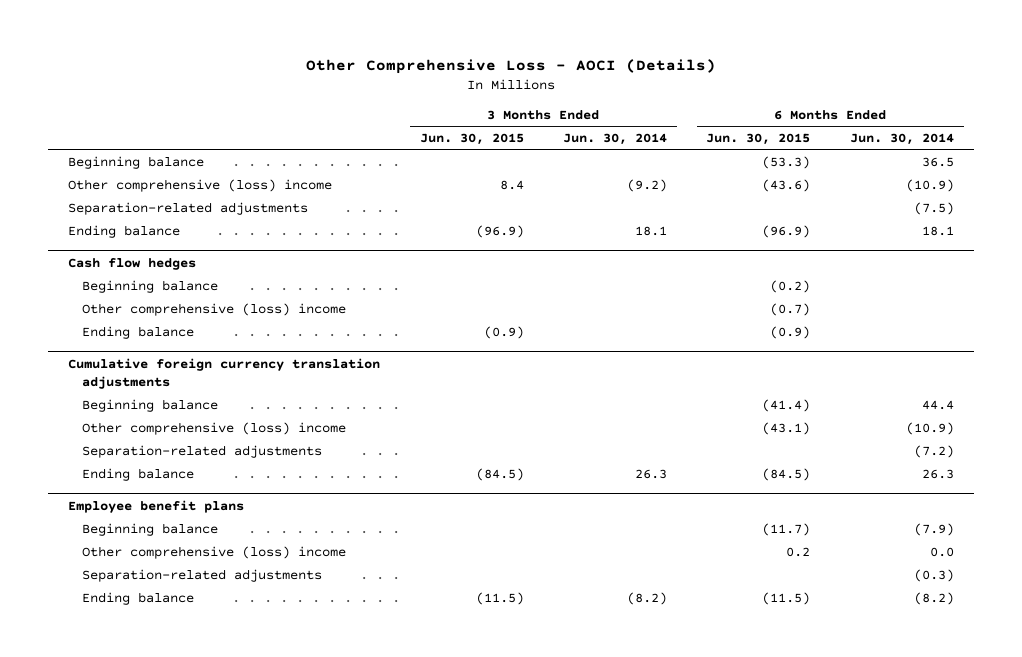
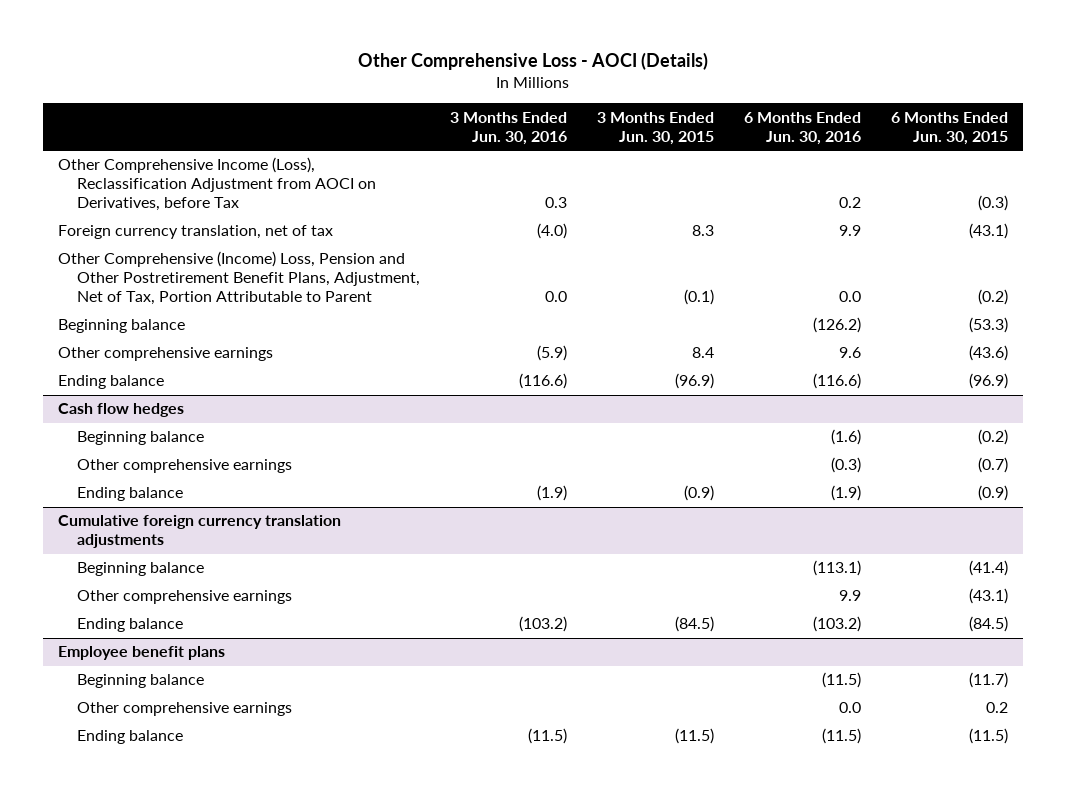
- | 3 Months Ended Jun. 30, 2015 | 3 Months Ended Jun. 30, 2014 | 6 Months Ended Jun. 30, 2015 | 6 Months Ended Jun. 30, 2014
+ | 3 Months Ended Jun. 30, 2016 | 3 Months Ended Jun. 30, 2015 | 6 Months Ended Jun. 30, 2016 | 6 Months Ended Jun. 30, 2015
+ Other Comprehensive Income (Loss), Reclassification Adjustment from AOCI on Derivatives, before Tax | 0.3 | | 0.2 | (0.3)
+ Foreign currency translation, net of tax | (4.0) | 8.3 | 9.9 | (43.1)
+ Other Comprehensive (Income) Loss, Pension and Other Postretirement Benefit Plans, Adjustment, Net of Tax, Portion Attributable to Parent | 0.0 | (0.1) | 0.0 | (0.2)
- Other comprehensive (loss) income | 8.4 | (9.2) | (43.6) | (10.9)
- Separation-related adjustments | | | | (7.5)
+ Other comprehensive earnings | (5.9) | 8.4 | 9.6 | (43.6)
@ Cash flow hedges
- Other comprehensive (loss) income | | | (0.7) |
+ Other comprehensive earnings | | | (0.3) | (0.7)
@ Cumulative foreign currency translation adjustments
- Other comprehensive (loss) income | | | (43.1) | (10.9)
- Separation-related adjustments | | | | (7.2)
+ Other comprehensive earnings | | | 9.9 | (43.1)
@ Employee benefit plans
- Other comprehensive (loss) income | | | 0.2 | 0.0
- Separation-related adjustments | | | | (0.3)
+ Other comprehensive earnings | | | 0.0 | 0.2

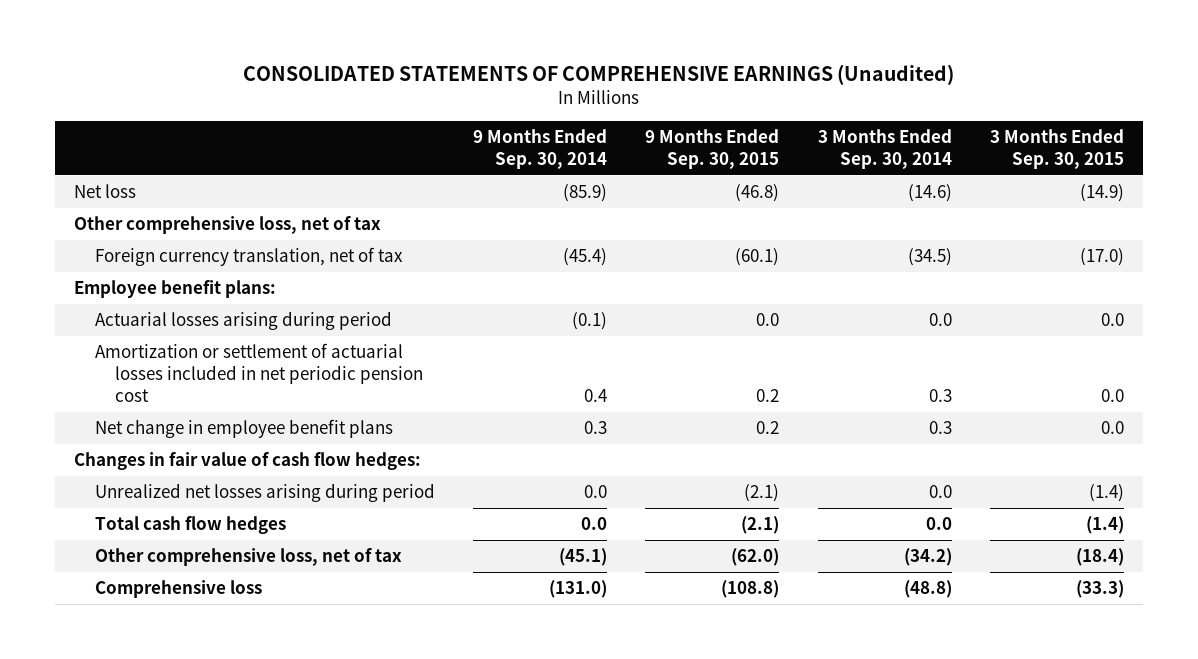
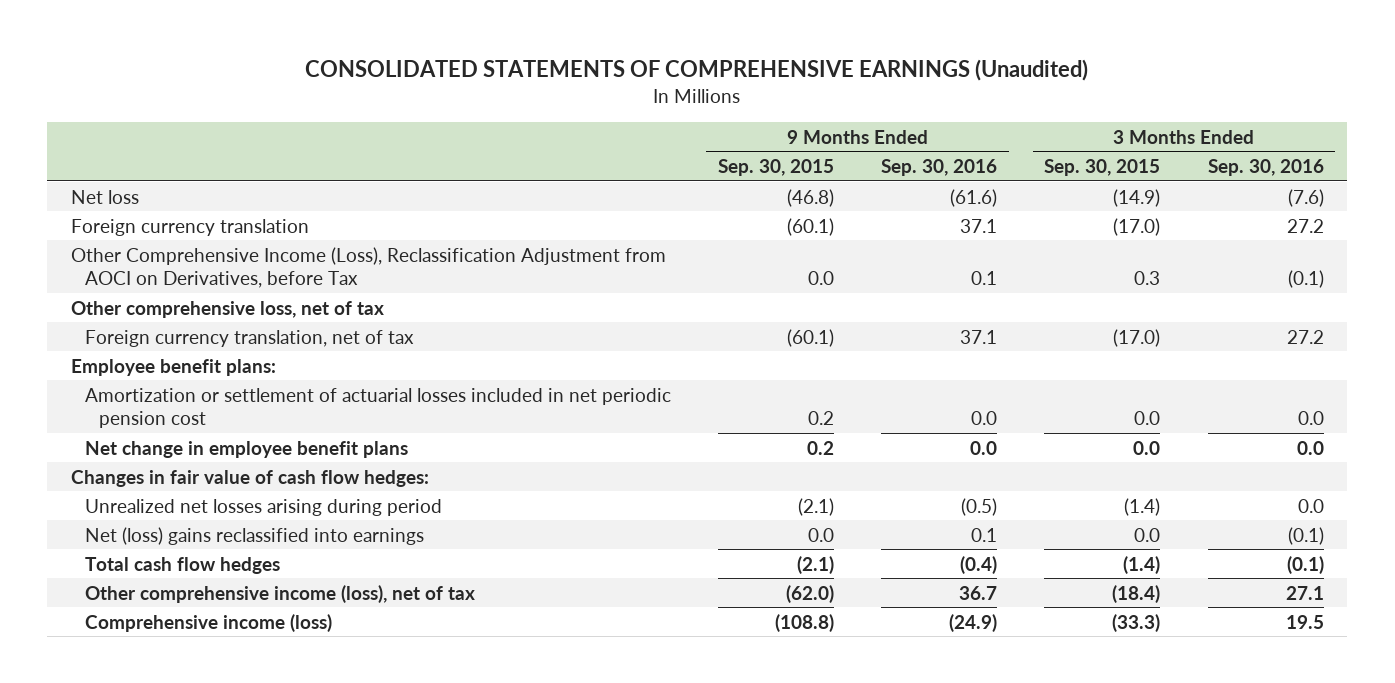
- | 9 Months Ended Sep. 30, 2014 | 9 Months Ended Sep. 30, 2015 | 3 Months Ended Sep. 30, 2014 | 3 Months Ended Sep. 30, 2015
+ | 9 Months Ended Sep. 30, 2015 | 9 Months Ended Sep. 30, 2016 | 3 Months Ended Sep. 30, 2015 | 3 Months Ended Sep. 30, 2016
+ Foreign currency translation | (60.1) | 37.1 | (17.0) | 27.2
+ Other Comprehensive Income (Loss), Reclassification Adjustment from AOCI on Derivatives, before Tax | 0.0 | 0.1 | 0.3 | (0.1)
- Actuarial losses arising during period | (0.1) | 0.0 | 0.0 | 0.0
+ Net (loss) gains reclassified into earnings | 0.0 | 0.1 | 0.0 | (0.1)
- Other comprehensive loss, net of tax | (45.1) | (62.0) | (34.2) | (18.4)
- Comprehensive loss | (131.0) | (108.8) | (48.8) | (33.3)
+ Other comprehensive income (loss), net of tax | (62.0) | 36.7 | (18.4) | 27.1
+ Comprehensive income (loss) | (108.8) | (24.9) | (33.3) | 19.5

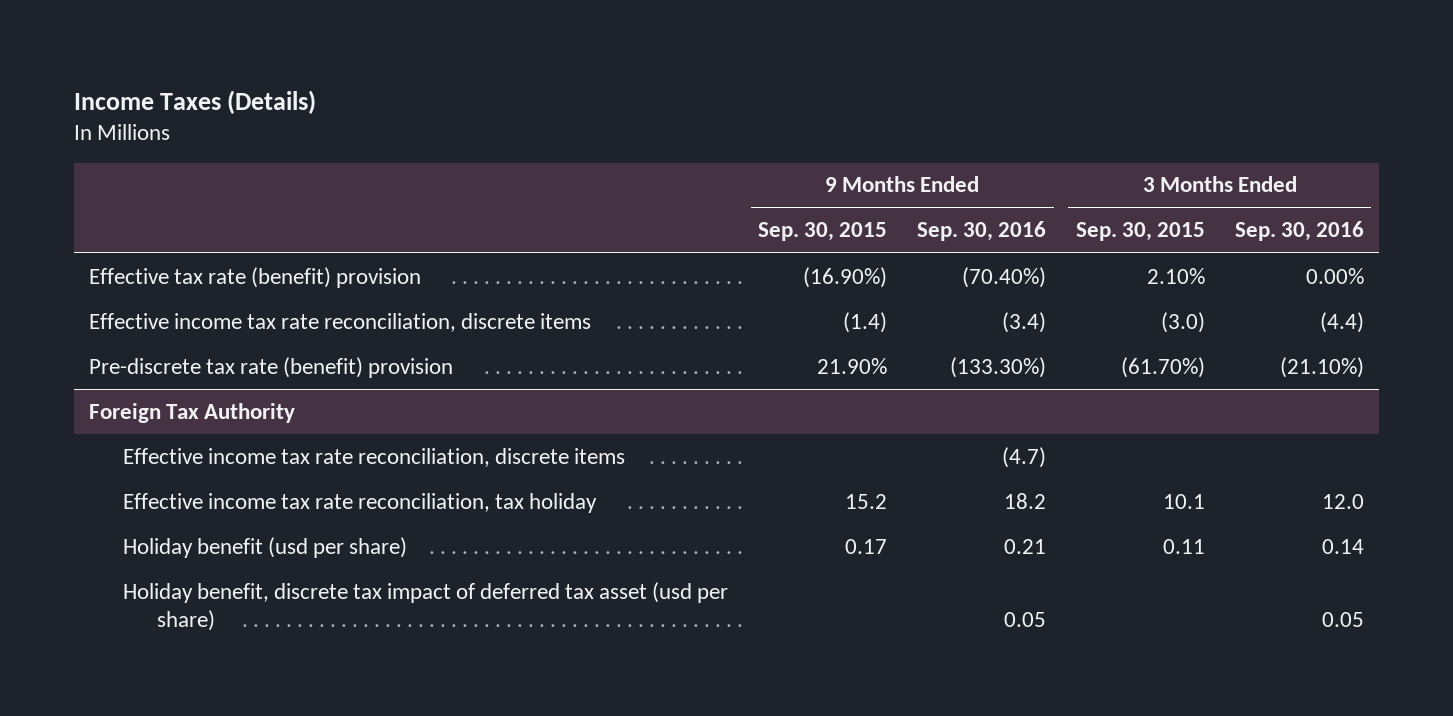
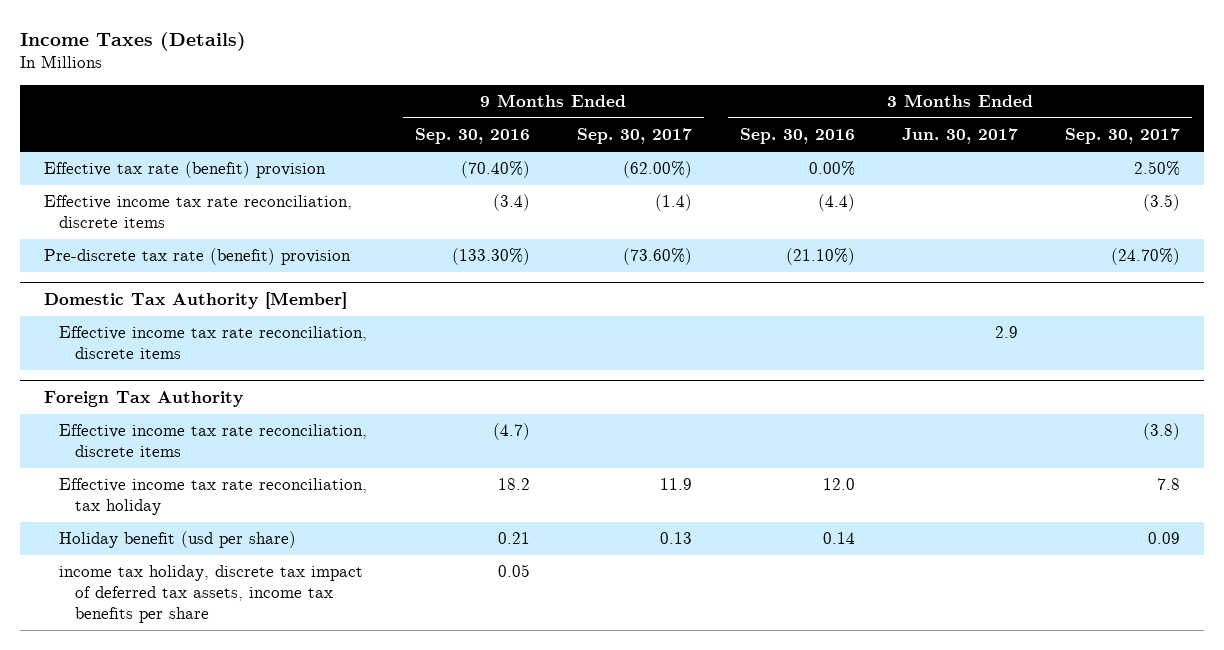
- | 9 Months Ended Sep. 30, 2015 | 9 Months Ended Sep. 30, 2016 | 3 Months Ended Sep. 30, 2015 | 3 Months Ended Sep. 30, 2016
+ | 9 Months Ended Sep. 30, 2016 | 9 Months Ended Sep. 30, 2017 | 3 Months Ended Sep. 30, 2016 | 3 Months Ended Jun. 30, 2017 | 3 Months Ended Sep. 30, 2017
+ Domestic Tax Authority [Member]
+ Effective income tax rate reconciliation, discrete items | | | | 2.9 |
@ Foreign Tax Authority
- Holiday benefit, discrete tax impact of deferred tax asset (usd per share) | | 0.05 | | 0.05
+ income tax holiday, discrete tax impact of deferred tax assets, income tax benefits per share | 0.05 | | | |

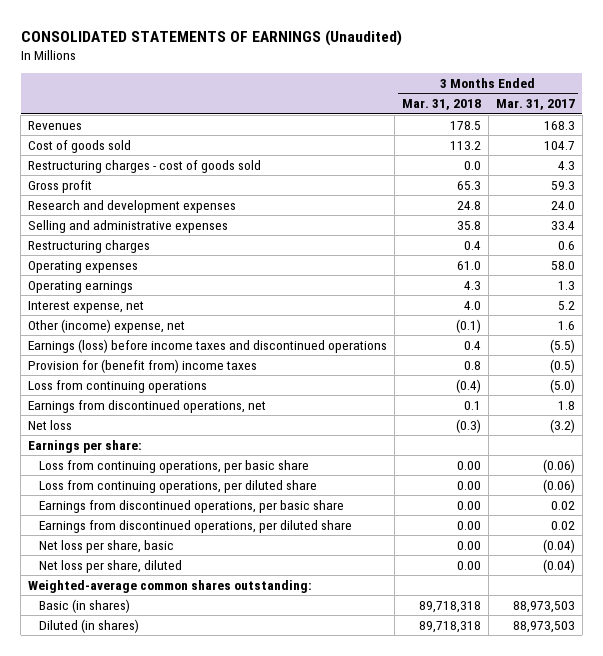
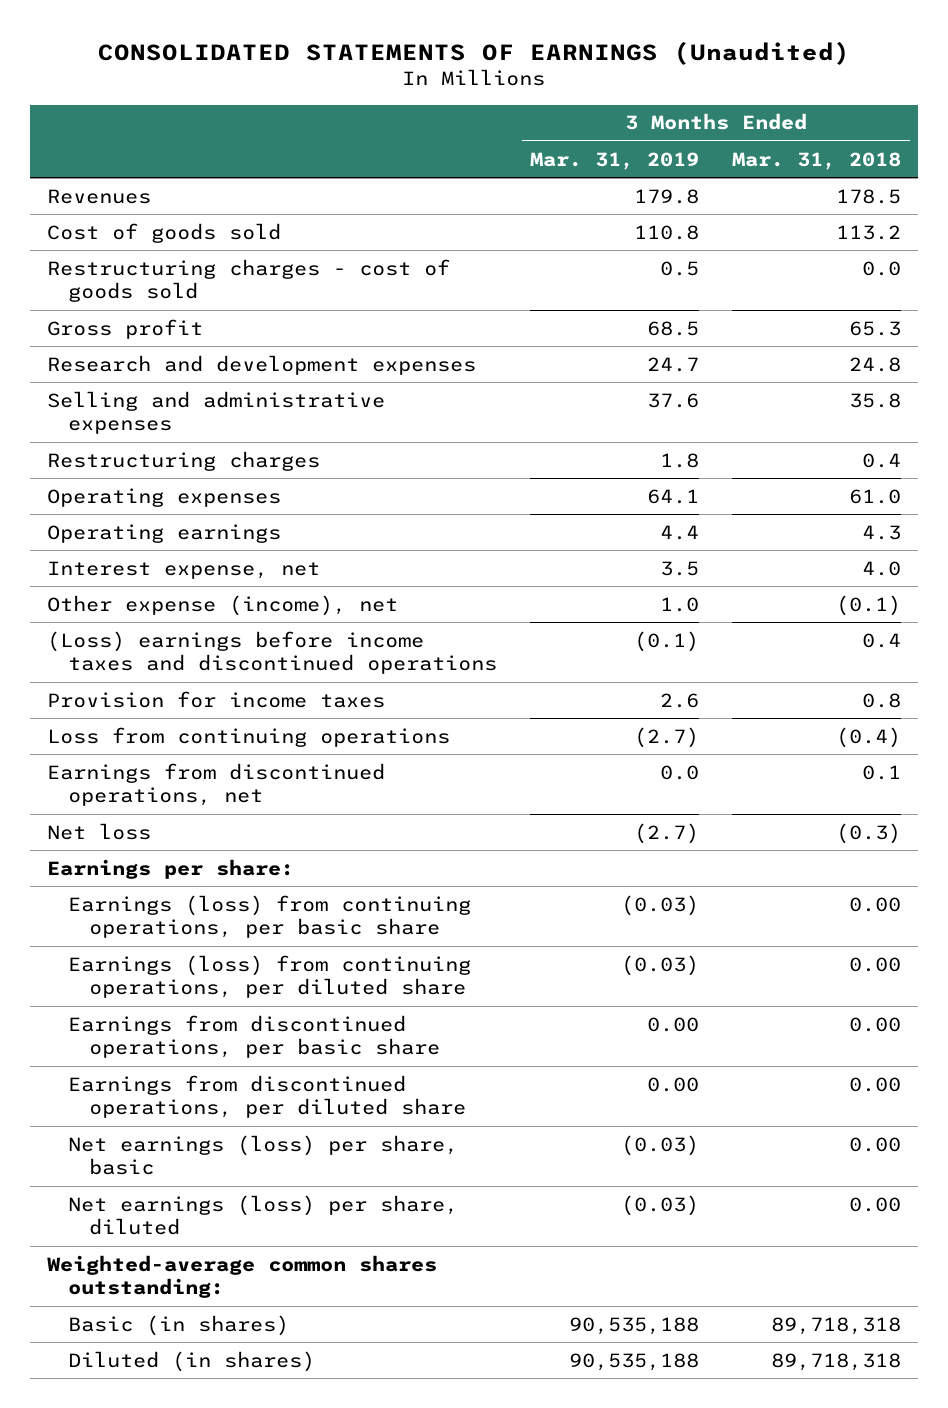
- | 3 Months Ended Mar. 31, 2018 | 3 Months Ended Mar. 31, 2017
+ | 3 Months Ended Mar. 31, 2019 | 3 Months Ended Mar. 31, 2018
- Other (income) expense, net | (0.1) | 1.6
- Earnings (loss) before income taxes and discontinued operations | 0.4 | (5.5)
- Provision for (benefit from) income taxes | 0.8 | (0.5)
+ Other expense (income), net | 1.0 | (0.1)
+ (Loss) earnings before income taxes and discontinued operations | (0.1) | 0.4
+ Provision for income taxes | 2.6 | 0.8
- Loss from continuing operations, per basic share | 0.00 | (0.06)
- Loss from continuing operations, per diluted share | 0.00 | (0.06)
+ Earnings (loss) from continuing operations, per basic share | (0.03) | 0.00
+ Earnings (loss) from continuing operations, per diluted share | (0.03) | 0.00
- Net loss per share, basic | 0.00 | (0.04)
- Net loss per share, diluted | 0.00 | (0.04)
+ Net earnings (loss) per share, basic | (0.03) | 0.00
+ Net earnings (loss) per share, diluted | (0.03) | 0.00

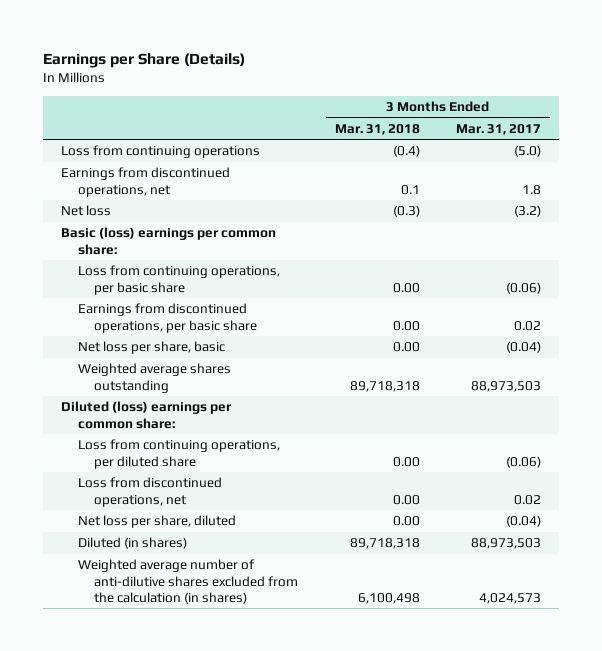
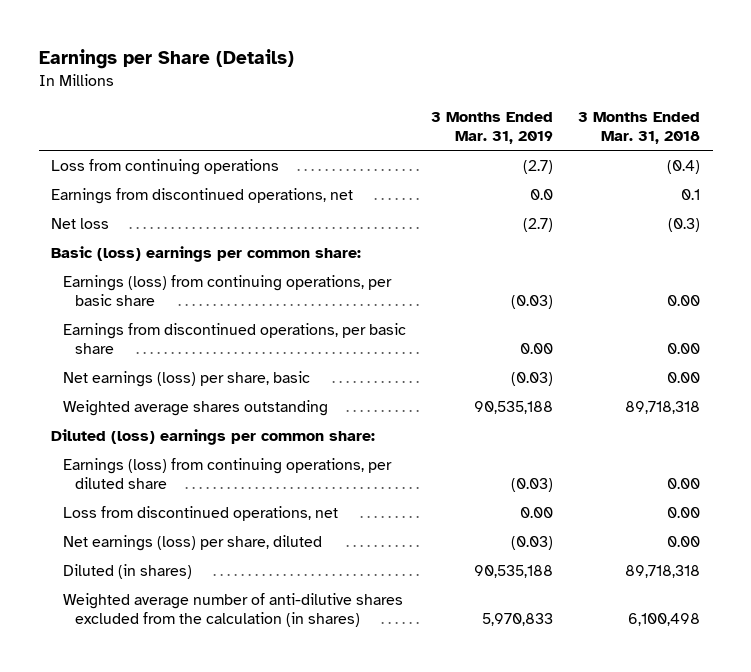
- | 3 Months Ended Mar. 31, 2018 | 3 Months Ended Mar. 31, 2017
+ | 3 Months Ended Mar. 31, 2019 | 3 Months Ended Mar. 31, 2018
- Loss from continuing operations, per basic share | 0.00 | (0.06)
+ Earnings (loss) from continuing operations, per basic share | (0.03) | 0.00
- Net loss per share, basic | 0.00 | (0.04)
+ Net earnings (loss) per share, basic | (0.03) | 0.00
- Loss from continuing operations, per diluted share | 0.00 | (0.06)
+ Earnings (loss) from continuing operations, per diluted share | (0.03) | 0.00
- Net loss per share, diluted | 0.00 | (0.04)
+ Net earnings (loss) per share, diluted | (0.03) | 0.00

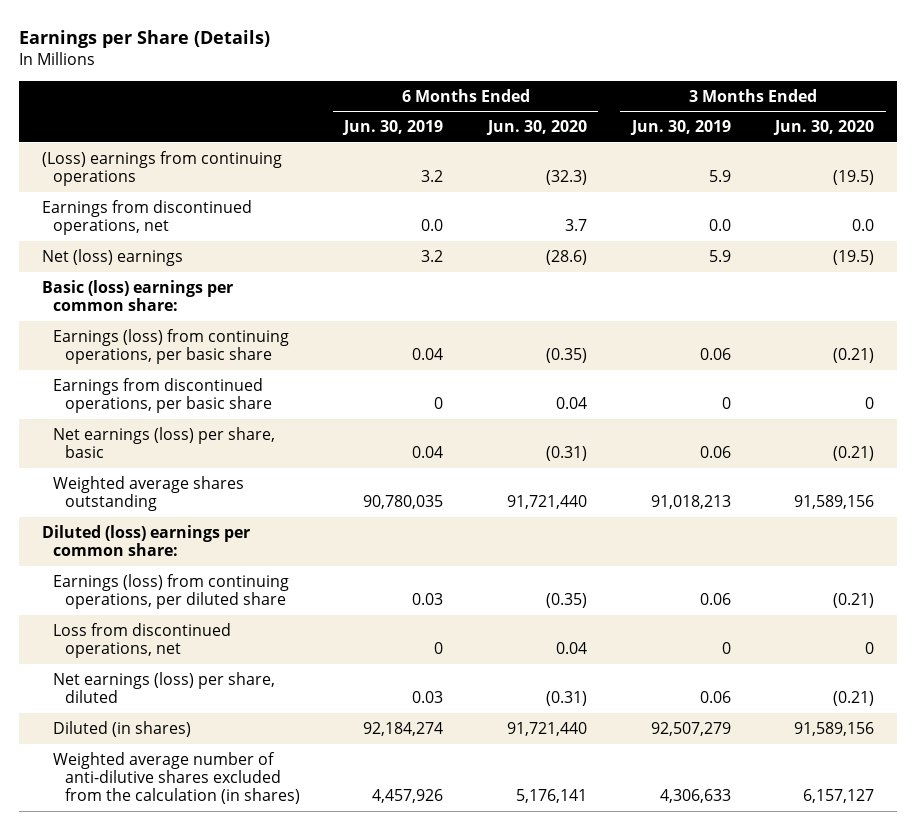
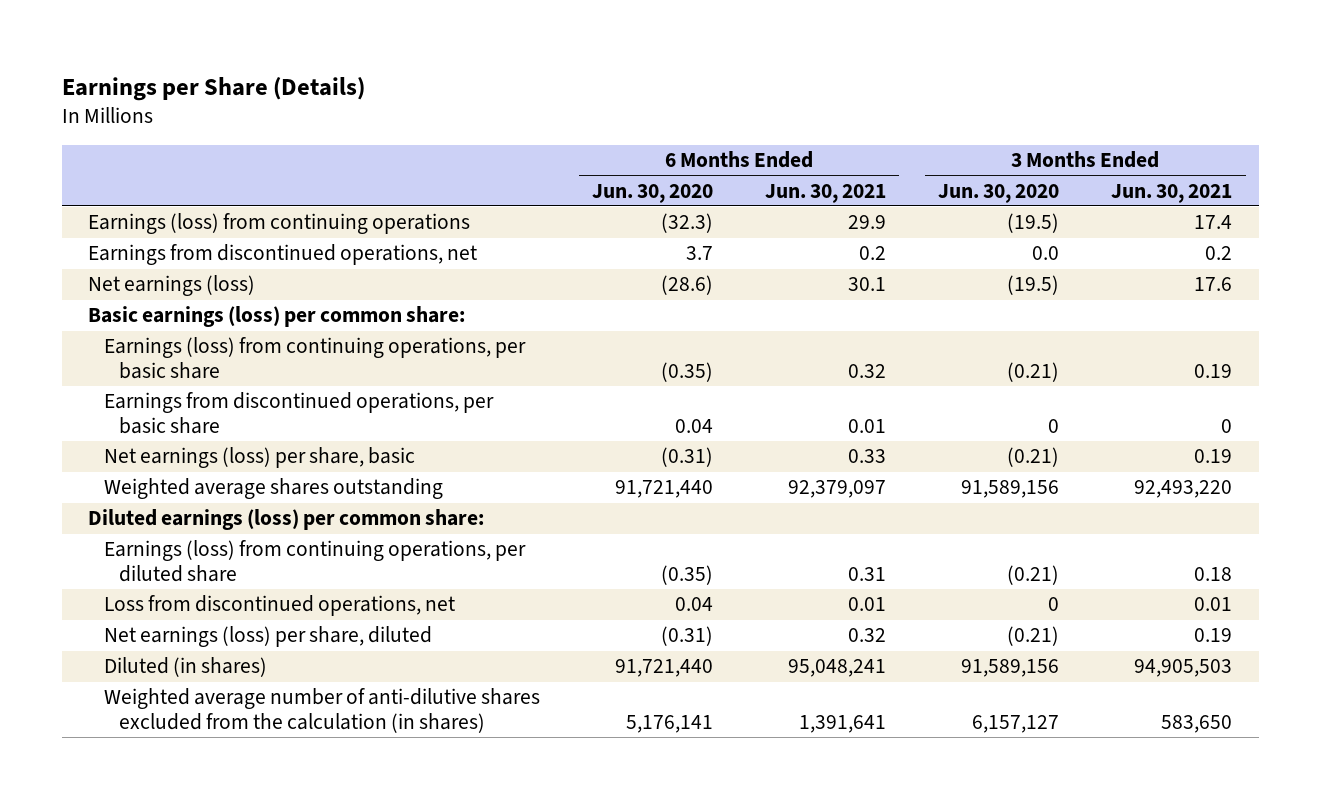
- | 6 Months Ended Jun. 30, 2019 | 6 Months Ended Jun. 30, 2020 | 3 Months Ended Jun. 30, 2019 | 3 Months Ended Jun. 30, 2020
+ | 6 Months Ended Jun. 30, 2020 | 6 Months Ended Jun. 30, 2021 | 3 Months Ended Jun. 30, 2020 | 3 Months Ended Jun. 30, 2021
- (Loss) earnings from continuing operations | 3.2 | (32.3) | 5.9 | (19.5)
+ Earnings (loss) from continuing operations | (32.3) | 29.9 | (19.5) | 17.4
- Net (loss) earnings | 3.2 | (28.6) | 5.9 | (19.5)
- Basic (loss) earnings per common share:
+ Net earnings (loss) | (28.6) | 30.1 | (19.5) | 17.6
+ Basic earnings (loss) per common share:
- Diluted (loss) earnings per common share:
+ Diluted earnings (loss) per common share:

